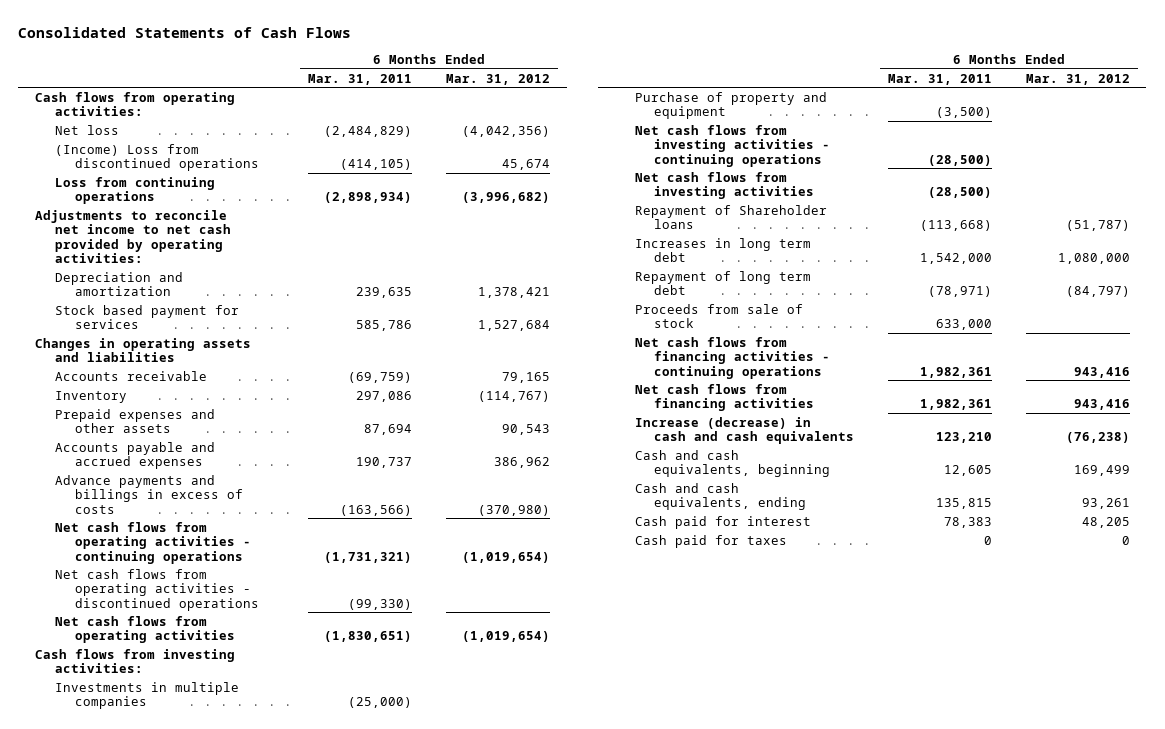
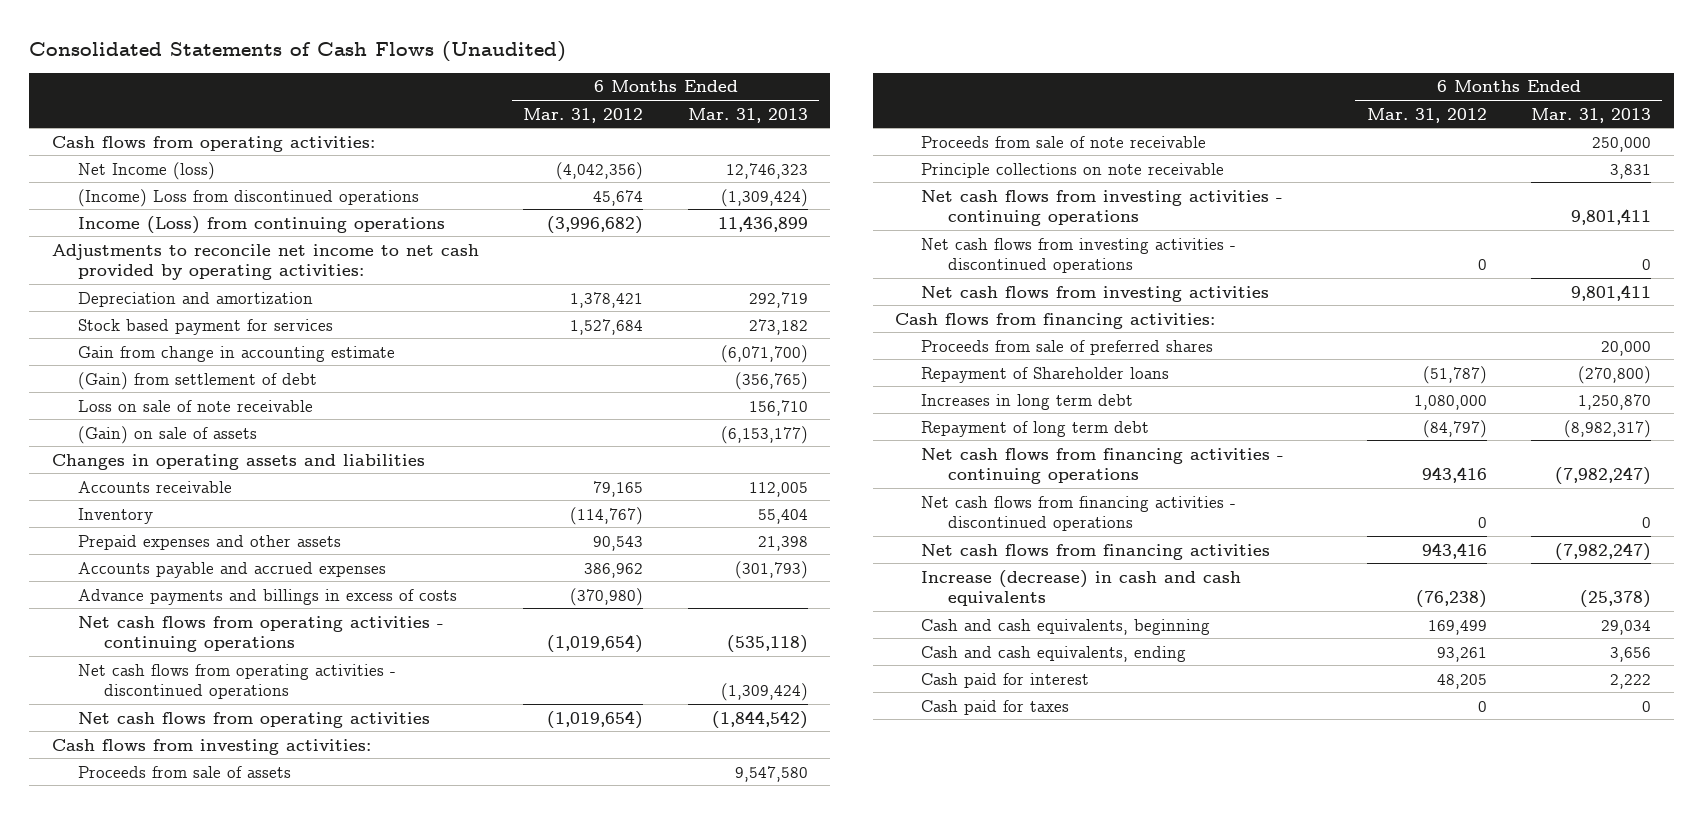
- Consolidated Statements of Cash Flows
+ Consolidated Statements of Cash Flows (Unaudited)
- | 6 Months Ended Mar. 31, 2011 | 6 Months Ended Mar. 31, 2012
+ | 6 Months Ended Mar. 31, 2012 | 6 Months Ended Mar. 31, 2013
- Net loss | (2,484,829) | (4,042,356)
+ Net Income (loss) | (4,042,356) | 12,746,323
- Loss from continuing operations | (2,898,934) | (3,996,682)
+ Income (Loss) from continuing operations | (3,996,682) | 11,436,899
+ Gain from change in accounting estimate | | (6,071,700)
+ (Gain) from settlement of debt | | (356,765)
+ Loss on sale of note receivable | | 156,710
+ (Gain) on sale of assets | | (6,153,177)
- Investments in multiple companies | (25,000) |
- Purchase of property and equipment | (3,500) |
+ Proceeds from sale of assets | | 9,547,580
+ Proceeds from sale of note receivable | | 250,000
+ Principle collections on note receivable | | 3,831
+ Net cash flows from investing activities - discontinued operations | 0 | 0
+ Cash flows from financing activities:
+ Proceeds from sale of preferred shares | | 20,000
- Proceeds from sale of stock | 633,000 |
+ Net cash flows from financing activities - discontinued operations | 0 | 0

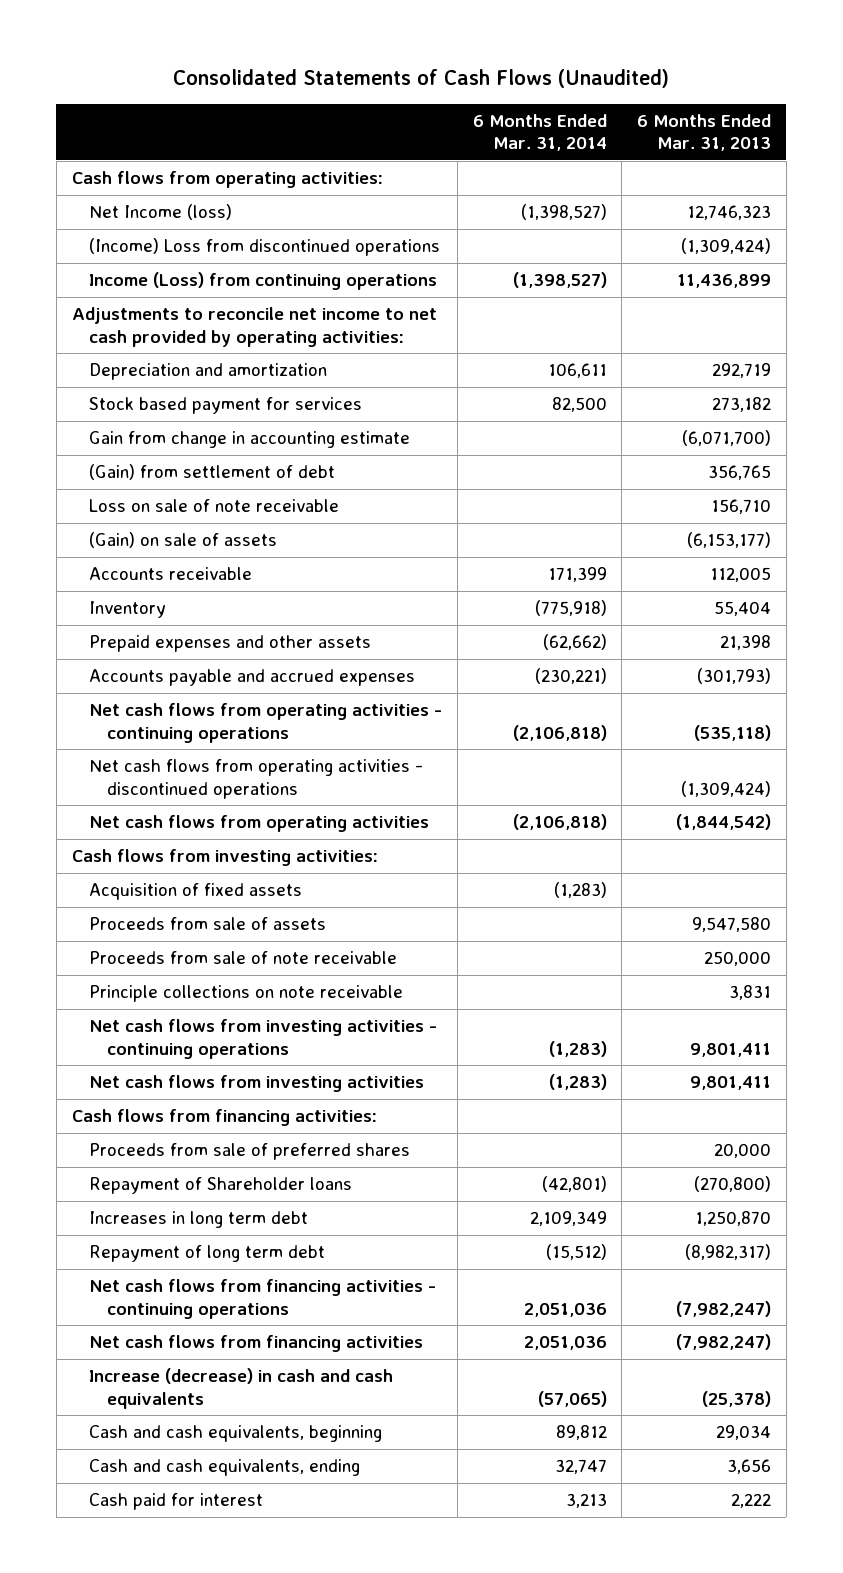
- | 6 Months Ended Mar. 31, 2012 | 6 Months Ended Mar. 31, 2013
+ | 6 Months Ended Mar. 31, 2014 | 6 Months Ended Mar. 31, 2013
- (Gain) from settlement of debt | | (356,765)
+ (Gain) from settlement of debt | | 356,765
- Changes in operating assets and liabilities
- Advance payments and billings in excess of costs | (370,980) |
+ Acquisition of fixed assets | (1,283) |
- Net cash flows from investing activities - discontinued operations | 0 | 0
- Net cash flows from financing activities - discontinued operations | 0 | 0
- Cash paid for taxes | 0 | 0

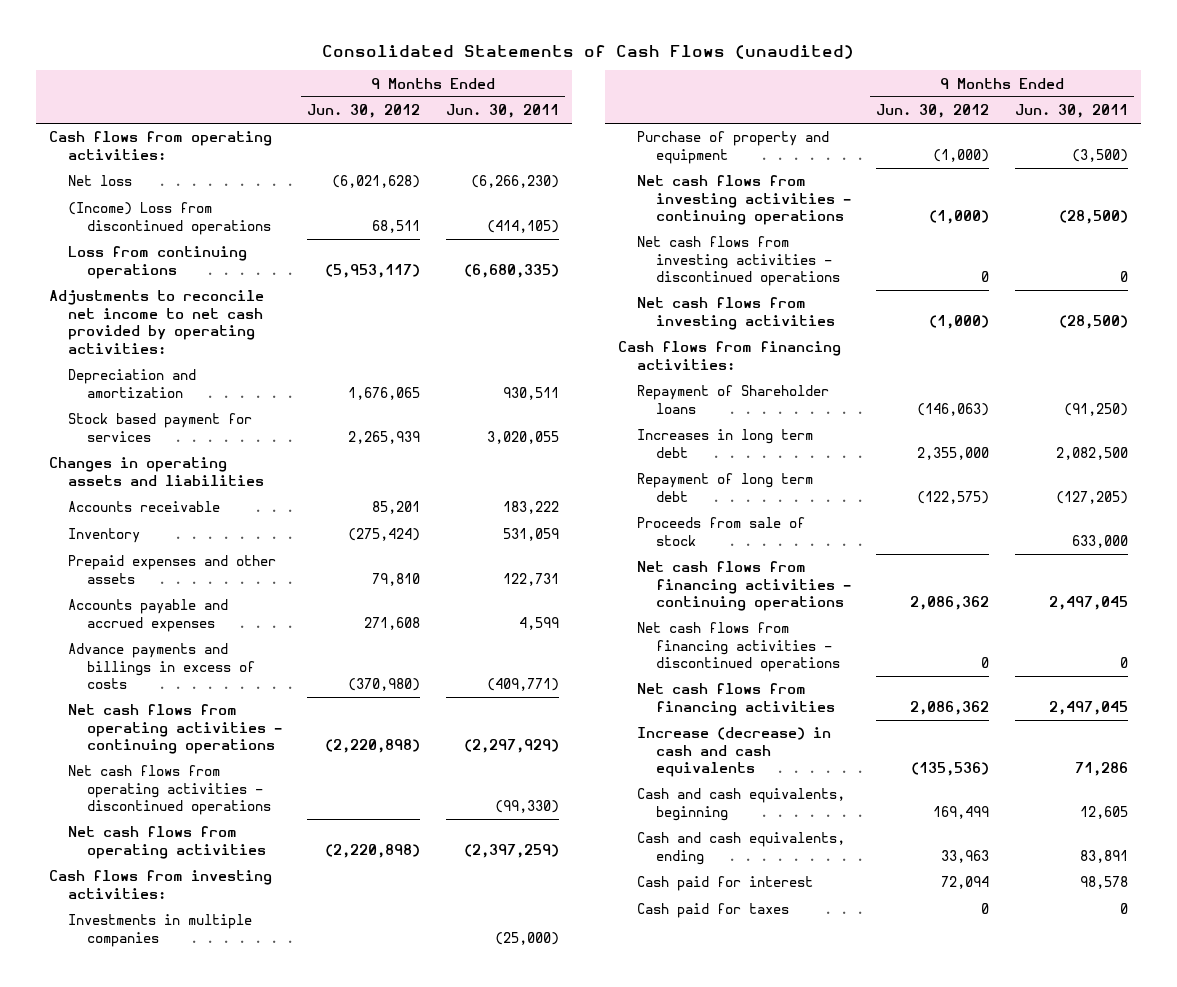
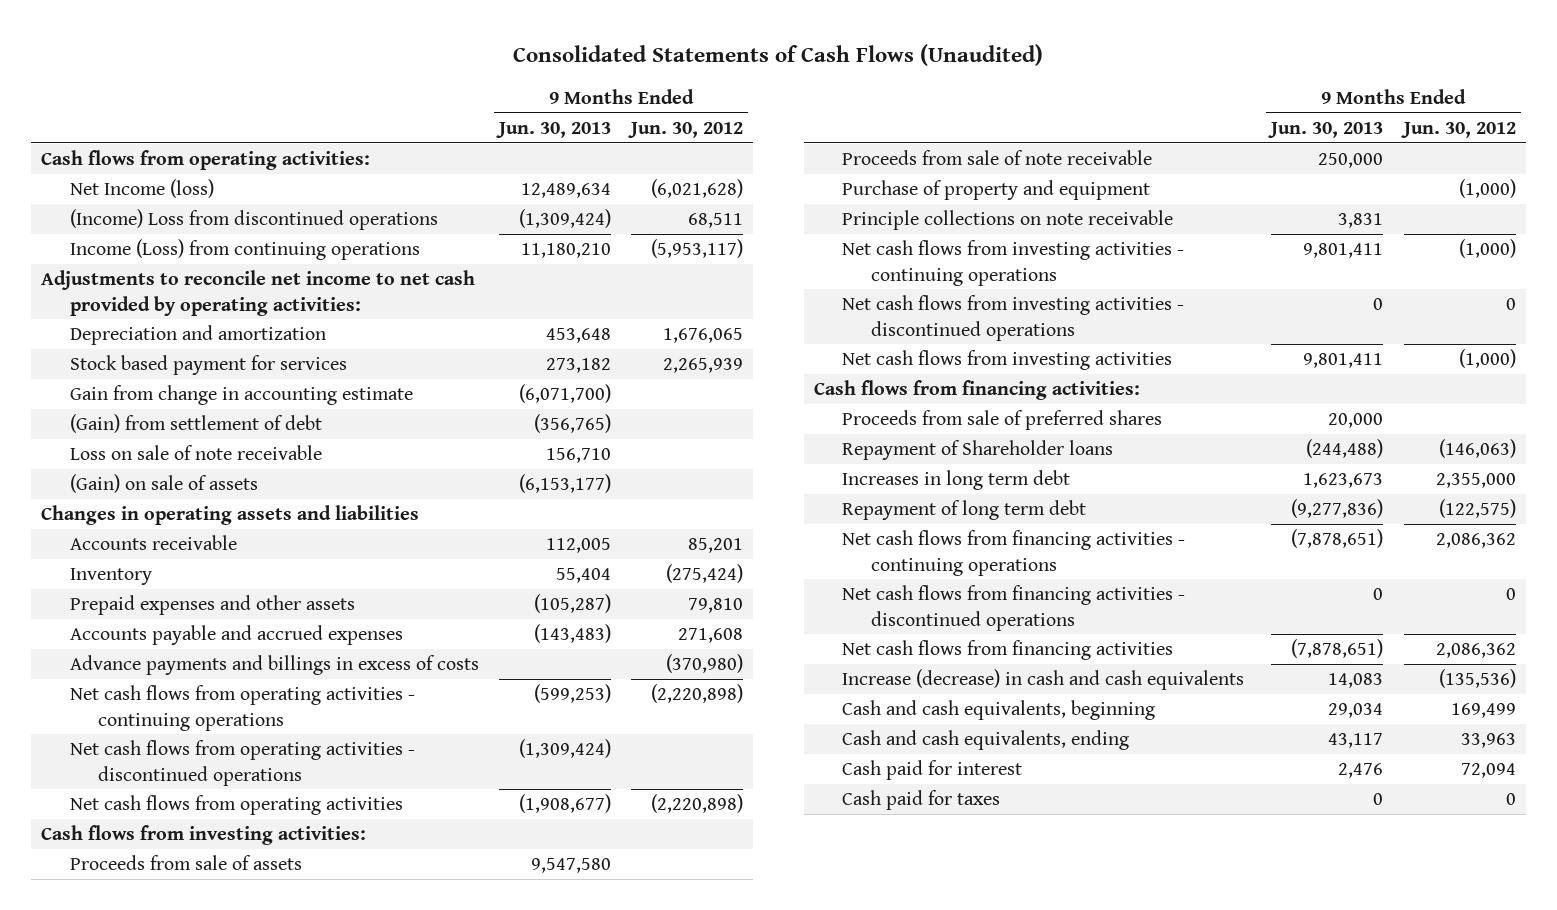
- Consolidated Statements of Cash Flows (unaudited)
+ Consolidated Statements of Cash Flows (Unaudited)
- | 9 Months Ended Jun. 30, 2012 | 9 Months Ended Jun. 30, 2011
+ | 9 Months Ended Jun. 30, 2013 | 9 Months Ended Jun. 30, 2012
- Net loss | (6,021,628) | (6,266,230)
+ Net Income (loss) | 12,489,634 | (6,021,628)
- Loss from continuing operations | (5,953,117) | (6,680,335)
+ Income (Loss) from continuing operations | 11,180,210 | (5,953,117)
+ Gain from change in accounting estimate | (6,071,700) |
+ (Gain) from settlement of debt | (356,765) |
+ Loss on sale of note receivable | 156,710 |
+ (Gain) on sale of assets | (6,153,177) |
- Investments in multiple companies | | (25,000)
+ Proceeds from sale of assets | 9,547,580 |
+ Proceeds from sale of note receivable | 250,000 |
+ Principle collections on note receivable | 3,831 |
+ Proceeds from sale of preferred shares | 20,000 |
- Proceeds from sale of stock | | 633,000

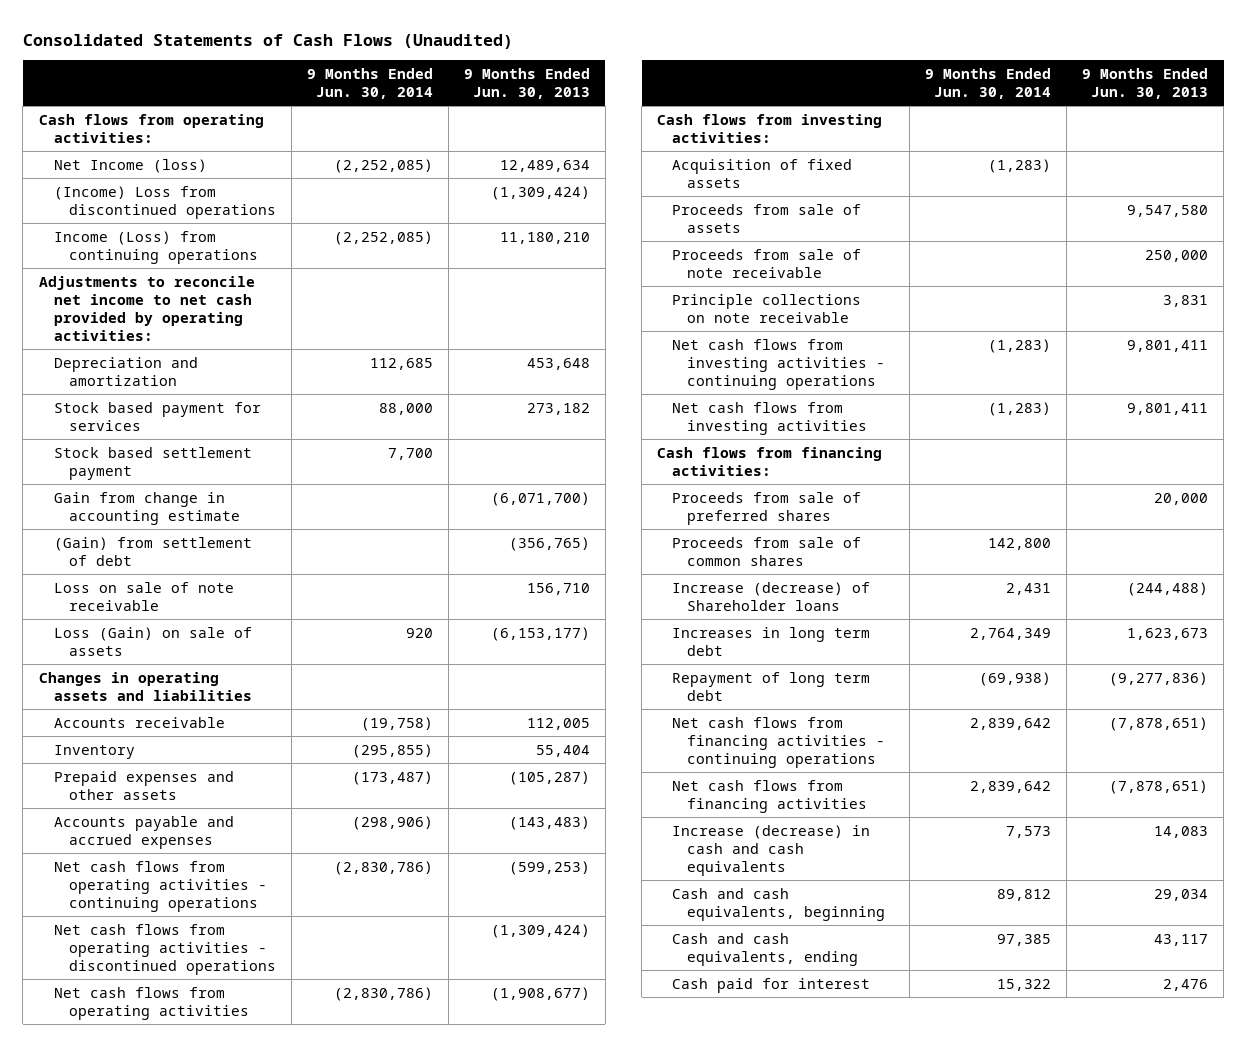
- | 9 Months Ended Jun. 30, 2013 | 9 Months Ended Jun. 30, 2012
+ | 9 Months Ended Jun. 30, 2014 | 9 Months Ended Jun. 30, 2013
+ Stock based settlement payment | 7,700 |
- (Gain) on sale of assets | (6,153,177) |
+ Loss (Gain) on sale of assets | 920 | (6,153,177)
- Advance payments and billings in excess of costs | | (370,980)
+ Acquisition of fixed assets | (1,283) |
- Purchase of property and equipment | | (1,000)
- Net cash flows from investing activities - discontinued operations | 0 | 0
- Repayment of Shareholder loans | (244,488) | (146,063)
+ Proceeds from sale of common shares | 142,800 |
+ Increase (decrease) of Shareholder loans | 2,431 | (244,488)
- Net cash flows from financing activities - discontinued operations | 0 | 0
- Cash paid for taxes | 0 | 0

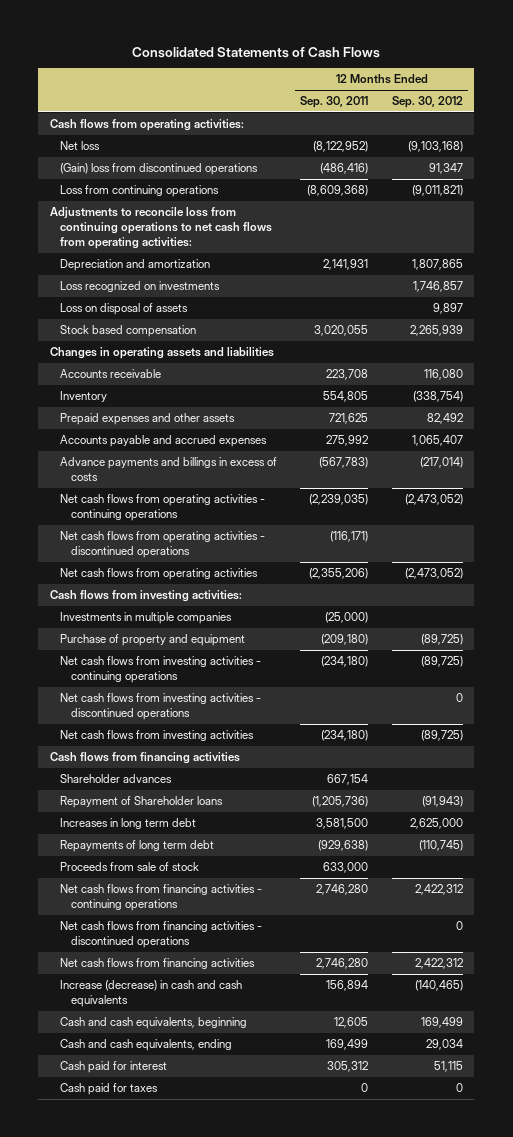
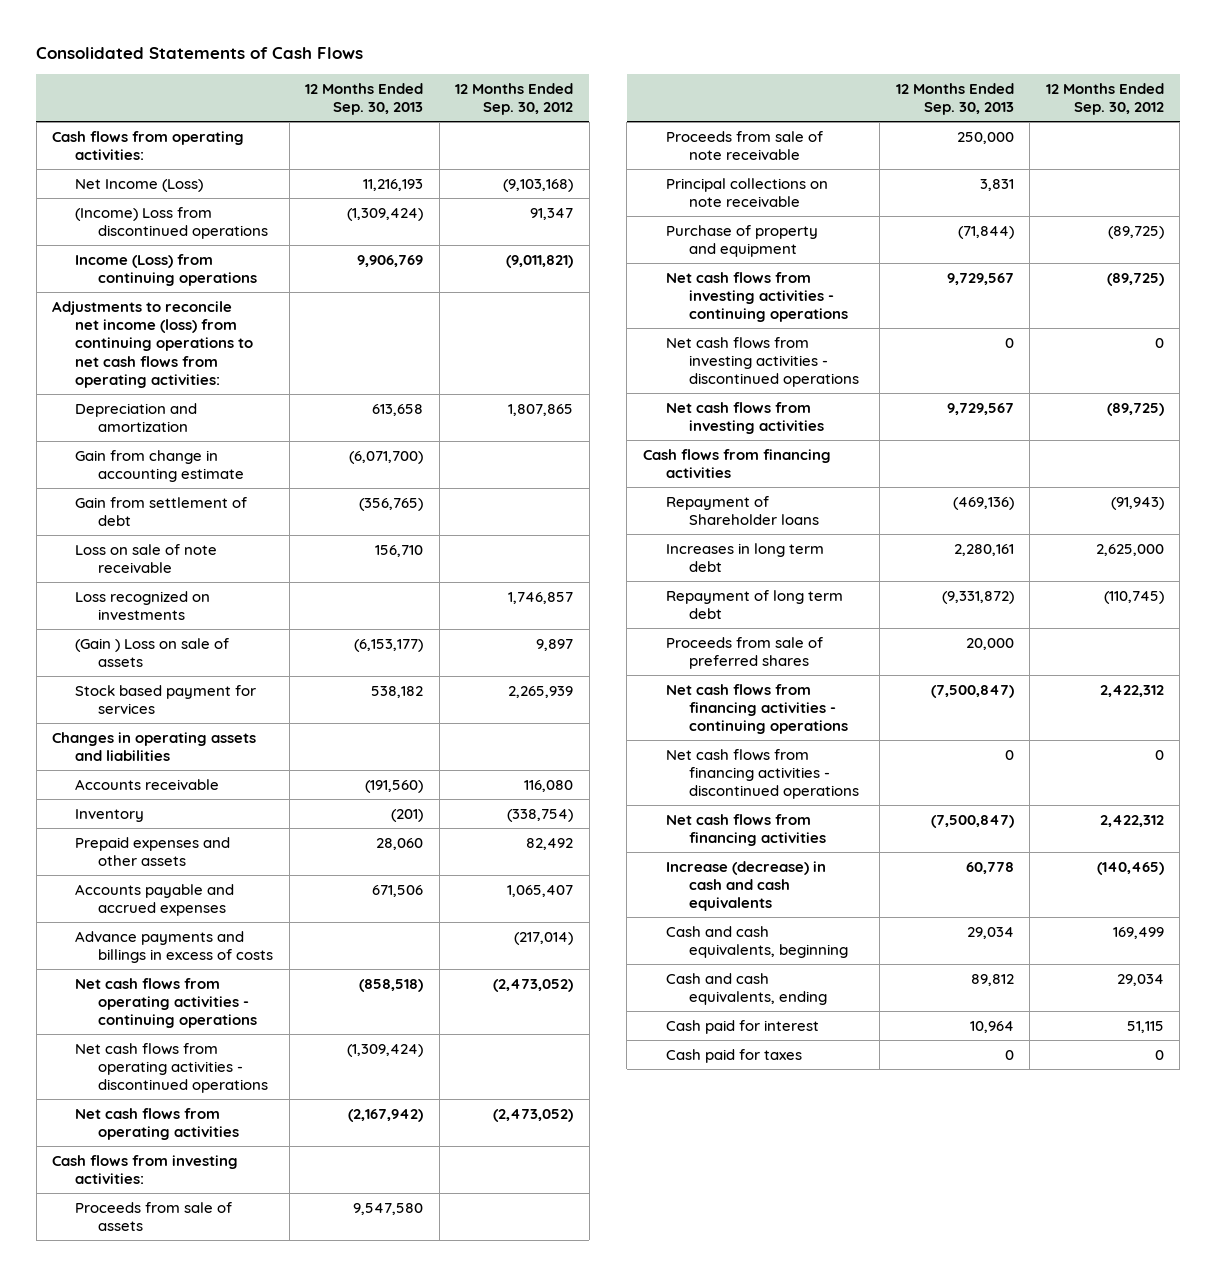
- | 12 Months Ended Sep. 30, 2011 | 12 Months Ended Sep. 30, 2012
+ | 12 Months Ended Sep. 30, 2013 | 12 Months Ended Sep. 30, 2012
- Net loss | (8,122,952) | (9,103,168)
- (Gain) loss from discontinued operations | (486,416) | 91,347
- Loss from continuing operations | (8,609,368) | (9,011,821)
- Adjustments to reconcile loss from continuing operations to net cash flows from operating activities:
+ Net Income (Loss) | 11,216,193 | (9,103,168)
+ (Income) Loss from discontinued operations | (1,309,424) | 91,347
+ Income (Loss) from continuing operations | 9,906,769 | (9,011,821)
+ Adjustments to reconcile net income (loss) from continuing operations to net cash flows from operating activities:
+ Gain from change in accounting estimate | (6,071,700) |
+ Gain from settlement of debt | (356,765) |
+ Loss on sale of note receivable | 156,710 |
- Loss on disposal of assets | | 9,897
- Stock based compensation | 3,020,055 | 2,265,939
+ (Gain ) Loss on sale of assets | (6,153,177) | 9,897
+ Stock based payment for services | 538,182 | 2,265,939
- Investments in multiple companies | (25,000) |
+ Proceeds from sale of assets | 9,547,580 |
+ Proceeds from sale of note receivable | 250,000 |
+ Principal collections on note receivable | 3,831 |
- Shareholder advances | 667,154 |
- Repayments of long term debt | (929,638) | (110,745)
- Proceeds from sale of stock | 633,000 |
+ Repayment of long term debt | (9,331,872) | (110,745)
+ Proceeds from sale of preferred shares | 20,000 |

